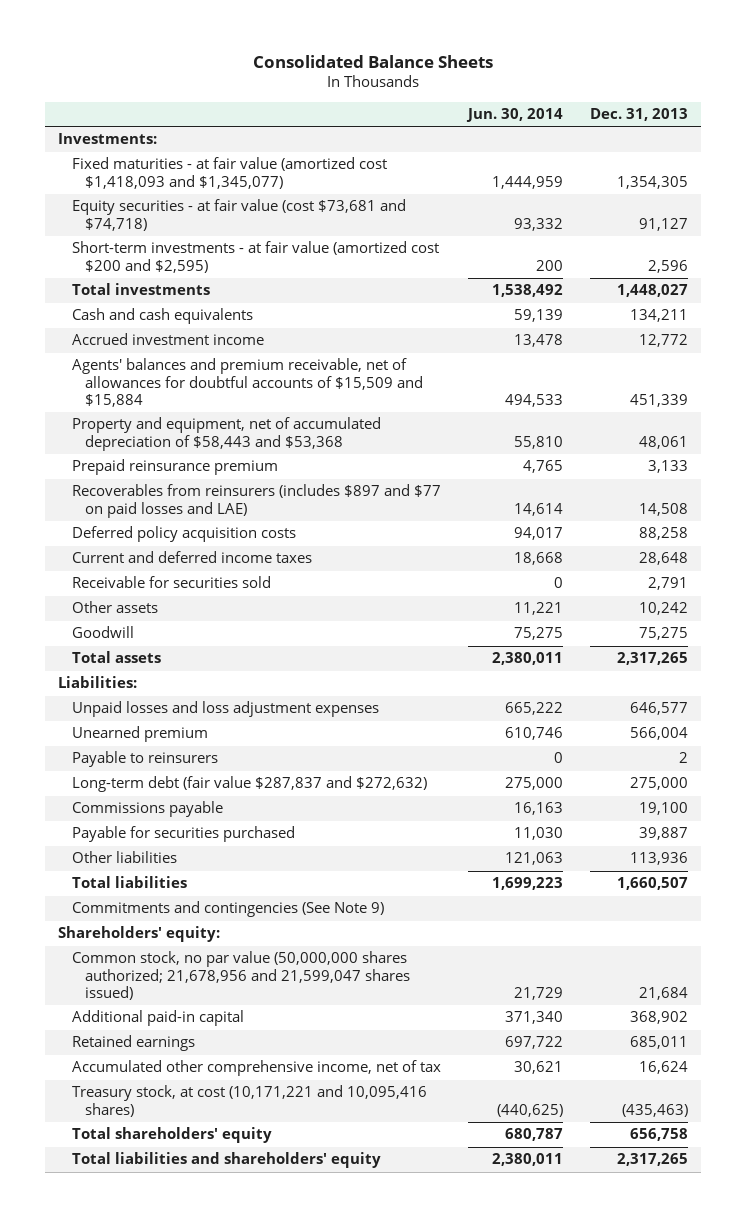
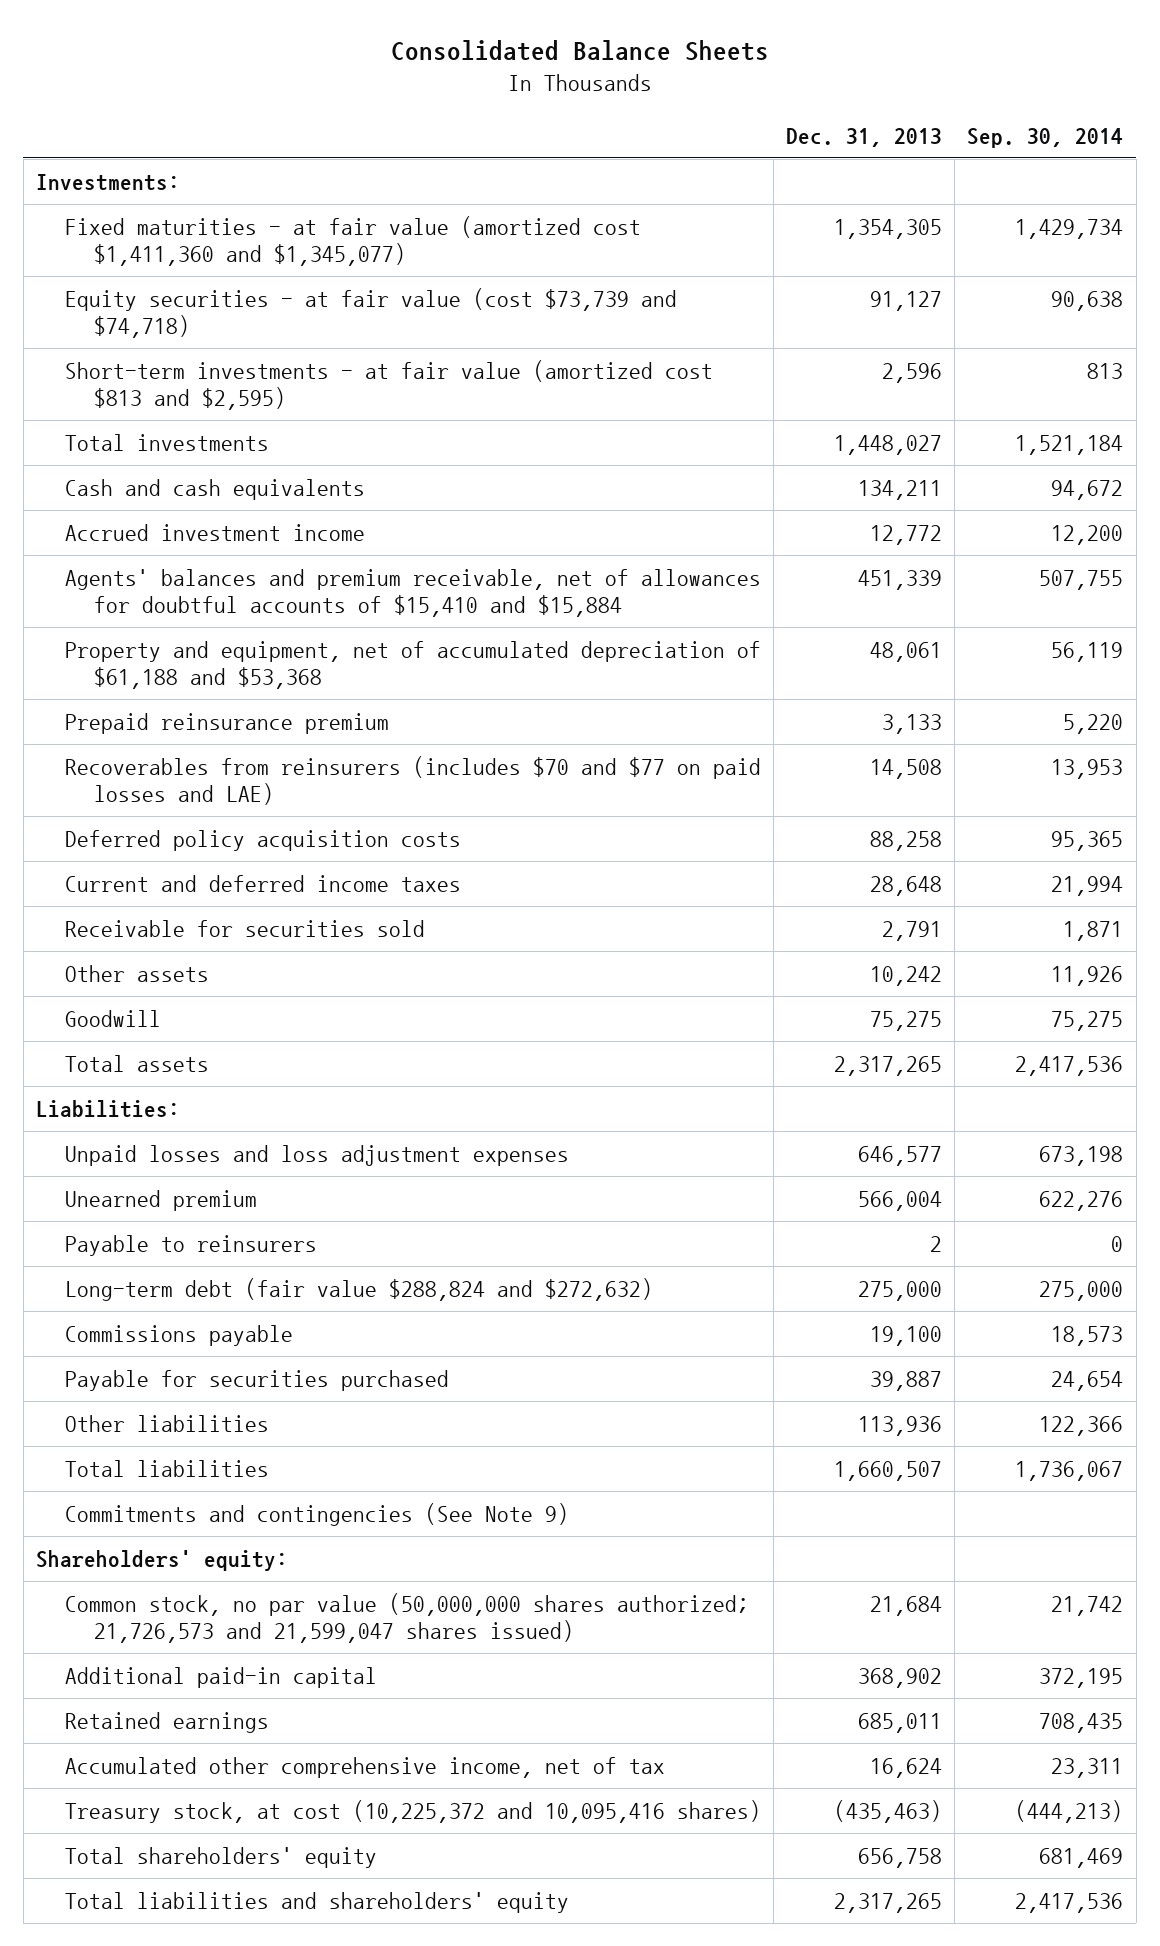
- | Jun. 30, 2014 | Dec. 31, 2013
+ | Dec. 31, 2013 | Sep. 30, 2014
- Fixed maturities - at fair value (amortized cost $1,418,093 and $1,345,077) | 1,444,959 | 1,354,305
- Equity securities - at fair value (cost $73,681 and $74,718) | 93,332 | 91,127
- Short-term investments - at fair value (amortized cost $200 and $2,595) | 200 | 2,596
+ Fixed maturities - at fair value (amortized cost $1,411,360 and $1,345,077) | 1,354,305 | 1,429,734
+ Equity securities - at fair value (cost $73,739 and $74,718) | 91,127 | 90,638
+ Short-term investments - at fair value (amortized cost $813 and $2,595) | 2,596 | 813
- Agents' balances and premium receivable, net of allowances for doubtful accounts of $15,509 and $15,884 | 494,533 | 451,339
- Property and equipment, net of accumulated depreciation of $58,443 and $53,368 | 55,810 | 48,061
+ Agents' balances and premium receivable, net of allowances for doubtful accounts of $15,410 and $15,884 | 451,339 | 507,755
+ Property and equipment, net of accumulated depreciation of $61,188 and $53,368 | 48,061 | 56,119
- Recoverables from reinsurers (includes $897 and $77 on paid losses and LAE) | 14,614 | 14,508
+ Recoverables from reinsurers (includes $70 and $77 on paid losses and LAE) | 14,508 | 13,953
- Long-term debt (fair value $287,837 and $272,632) | 275,000 | 275,000
+ Long-term debt (fair value $288,824 and $272,632) | 275,000 | 275,000
- Common stock, no par value (50,000,000 shares authorized; 21,678,956 and 21,599,047 shares issued) | 21,729 | 21,684
+ Common stock, no par value (50,000,000 shares authorized; 21,726,573 and 21,599,047 shares issued) | 21,684 | 21,742
- Treasury stock, at cost (10,171,221 and 10,095,416 shares) | (440,625) | (435,463)
+ Treasury stock, at cost (10,225,372 and 10,095,416 shares) | (435,463) | (444,213)

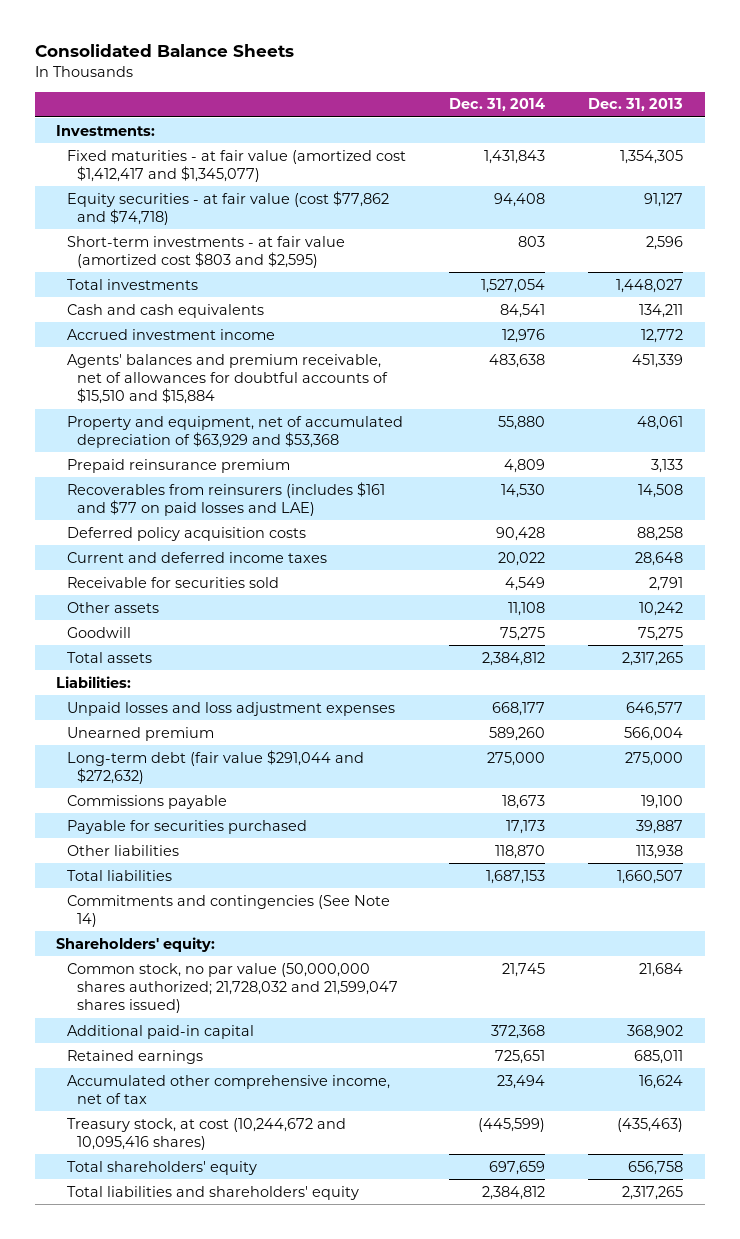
- | Dec. 31, 2013 | Sep. 30, 2014
+ | Dec. 31, 2014 | Dec. 31, 2013
- Fixed maturities - at fair value (amortized cost $1,411,360 and $1,345,077) | 1,354,305 | 1,429,734
- Equity securities - at fair value (cost $73,739 and $74,718) | 91,127 | 90,638
- Short-term investments - at fair value (amortized cost $813 and $2,595) | 2,596 | 813
+ Fixed maturities - at fair value (amortized cost $1,412,417 and $1,345,077) | 1,431,843 | 1,354,305
+ Equity securities - at fair value (cost $77,862 and $74,718) | 94,408 | 91,127
+ Short-term investments - at fair value (amortized cost $803 and $2,595) | 803 | 2,596
- Agents' balances and premium receivable, net of allowances for doubtful accounts of $15,410 and $15,884 | 451,339 | 507,755
- Property and equipment, net of accumulated depreciation of $61,188 and $53,368 | 48,061 | 56,119
+ Agents' balances and premium receivable, net of allowances for doubtful accounts of $15,510 and $15,884 | 483,638 | 451,339
+ Property and equipment, net of accumulated depreciation of $63,929 and $53,368 | 55,880 | 48,061
- Recoverables from reinsurers (includes $70 and $77 on paid losses and LAE) | 14,508 | 13,953
+ Recoverables from reinsurers (includes $161 and $77 on paid losses and LAE) | 14,530 | 14,508
- Payable to reinsurers | 2 | 0
- Long-term debt (fair value $288,824 and $272,632) | 275,000 | 275,000
+ Long-term debt (fair value $291,044 and $272,632) | 275,000 | 275,000
- Other liabilities | 113,936 | 122,366
+ Other liabilities | 118,870 | 113,938
- Commitments and contingencies (See Note 9)
+ Commitments and contingencies (See Note 14)
- Common stock, no par value (50,000,000 shares authorized; 21,726,573 and 21,599,047 shares issued) | 21,684 | 21,742
+ Common stock, no par value (50,000,000 shares authorized; 21,728,032 and 21,599,047 shares issued) | 21,745 | 21,684
- Treasury stock, at cost (10,225,372 and 10,095,416 shares) | (435,463) | (444,213)
+ Treasury stock, at cost (10,244,672 and 10,095,416 shares) | (445,599) | (435,463)

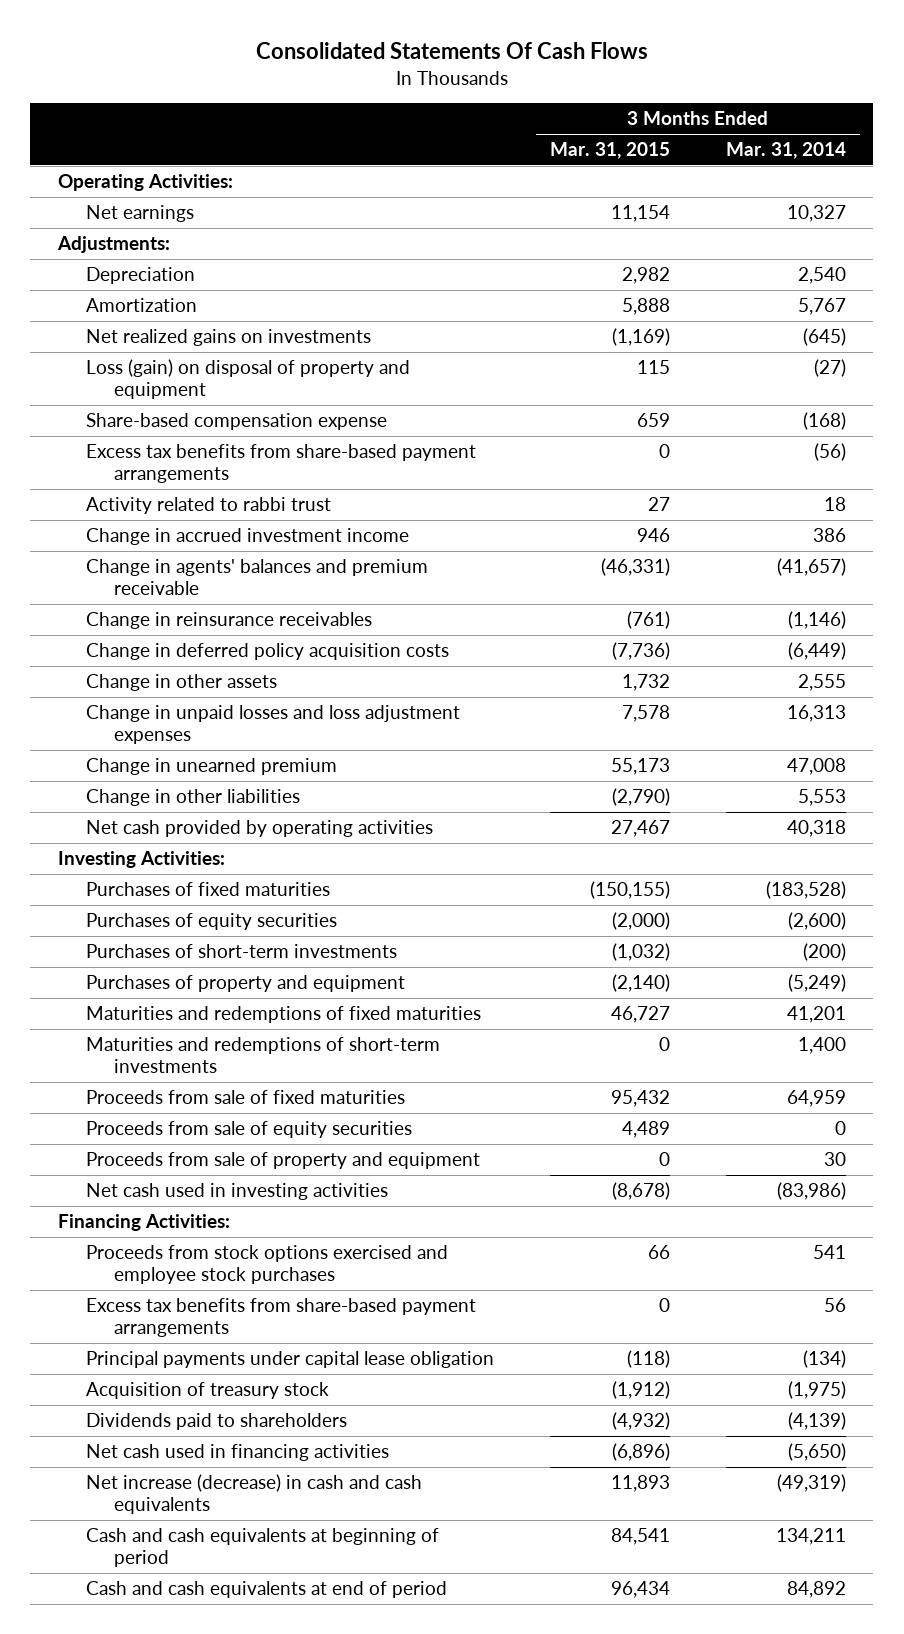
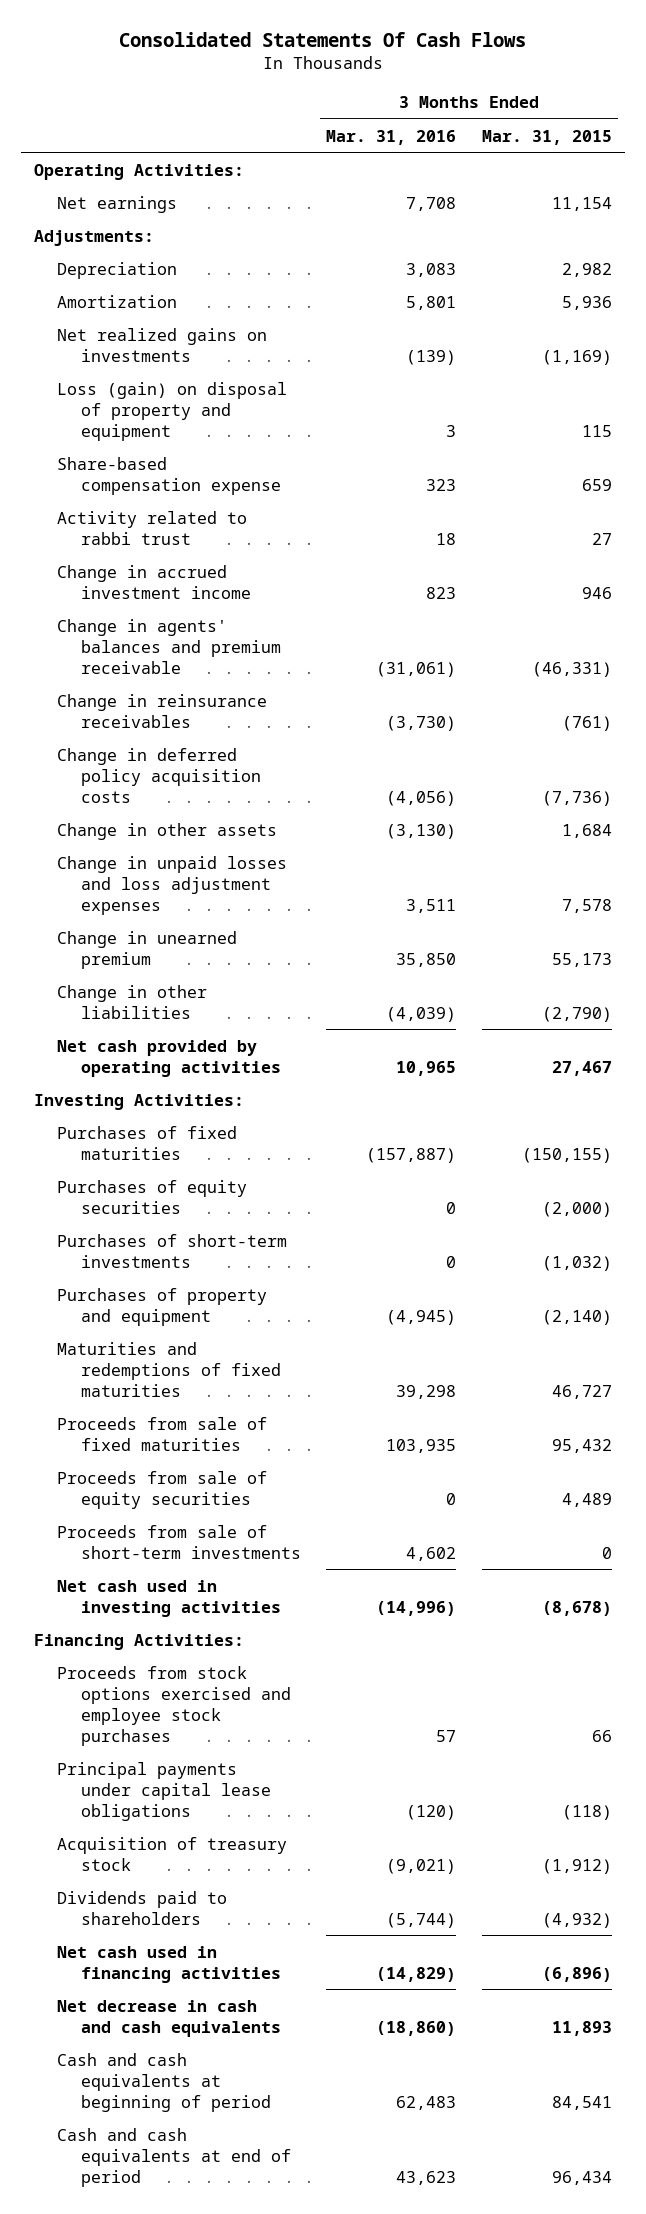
- | 3 Months Ended Mar. 31, 2015 | 3 Months Ended Mar. 31, 2014
+ | 3 Months Ended Mar. 31, 2016 | 3 Months Ended Mar. 31, 2015
- Amortization | 5,888 | 5,767
+ Amortization | 5,801 | 5,936
- Excess tax benefits from share-based payment arrangements | 0 | (56)
- Change in other assets | 1,732 | 2,555
+ Change in other assets | (3,130) | 1,684
- Maturities and redemptions of short-term investments | 0 | 1,400
- Proceeds from sale of property and equipment | 0 | 30
+ Proceeds from sale of short-term investments | 4,602 | 0
- Excess tax benefits from share-based payment arrangements | 0 | 56
- Principal payments under capital lease obligation | (118) | (134)
+ Principal payments under capital lease obligations | (120) | (118)
- Net increase (decrease) in cash and cash equivalents | 11,893 | (49,319)
+ Net decrease in cash and cash equivalents | (18,860) | 11,893

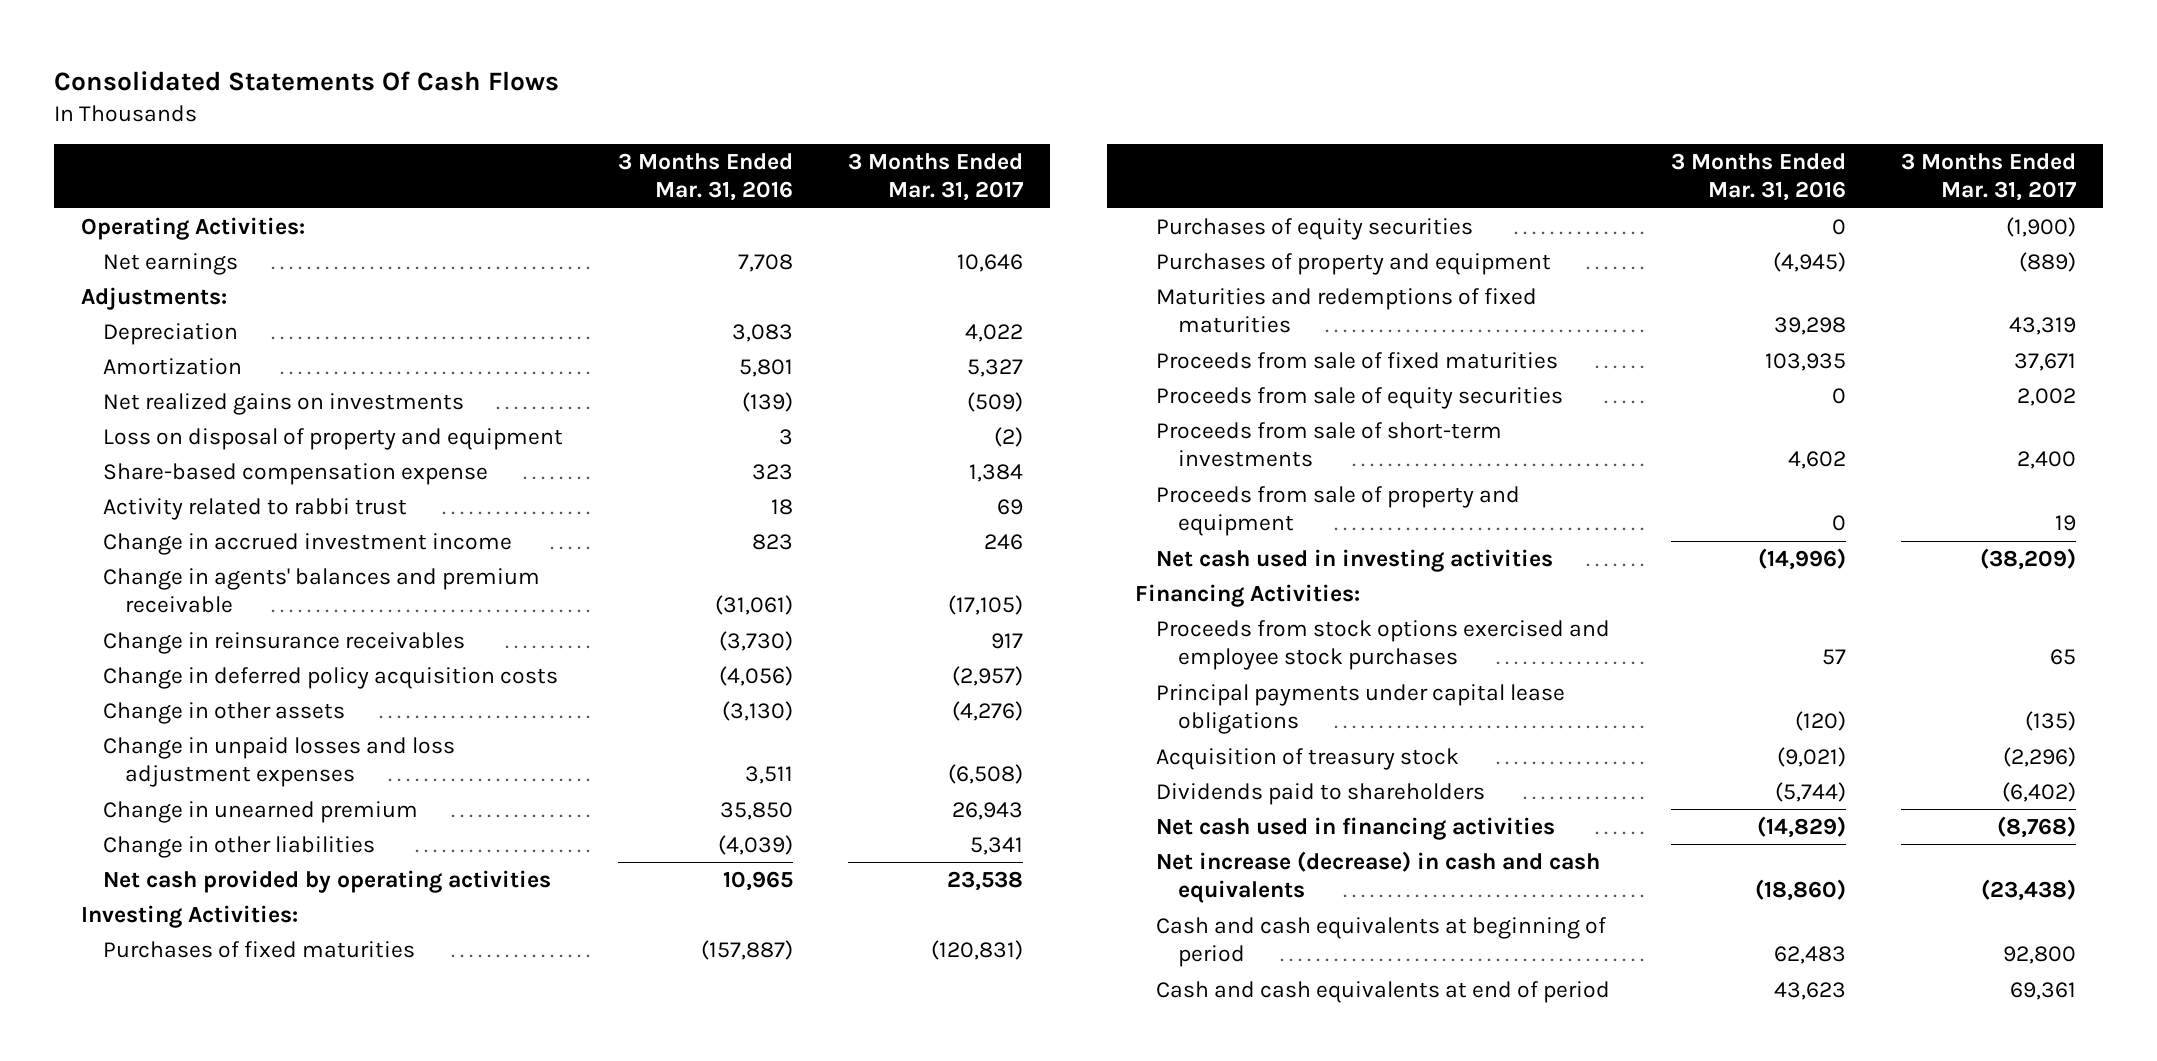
- | 3 Months Ended Mar. 31, 2016 | 3 Months Ended Mar. 31, 2015
+ | 3 Months Ended Mar. 31, 2016 | 3 Months Ended Mar. 31, 2017
- Loss (gain) on disposal of property and equipment | 3 | 115
+ Loss on disposal of property and equipment | 3 | (2)
- Purchases of short-term investments | 0 | (1,032)
+ Proceeds from sale of property and equipment | 0 | 19
- Net decrease in cash and cash equivalents | (18,860) | 11,893
+ Net increase (decrease) in cash and cash equivalents | (18,860) | (23,438)

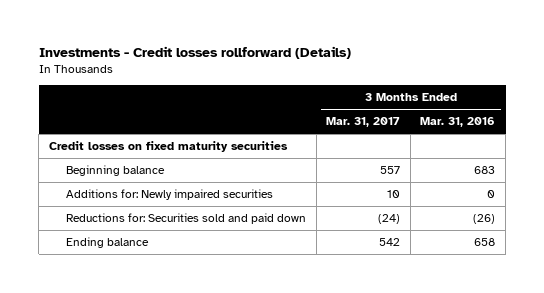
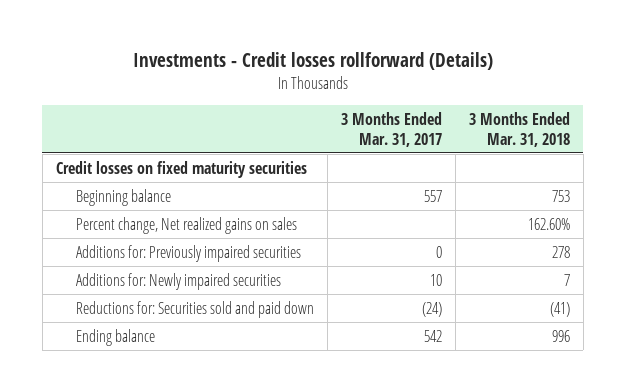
- | 3 Months Ended Mar. 31, 2017 | 3 Months Ended Mar. 31, 2016
+ | 3 Months Ended Mar. 31, 2017 | 3 Months Ended Mar. 31, 2018
+ Percent change, Net realized gains on sales | | 162.60%
+ Additions for: Previously impaired securities | 0 | 278

